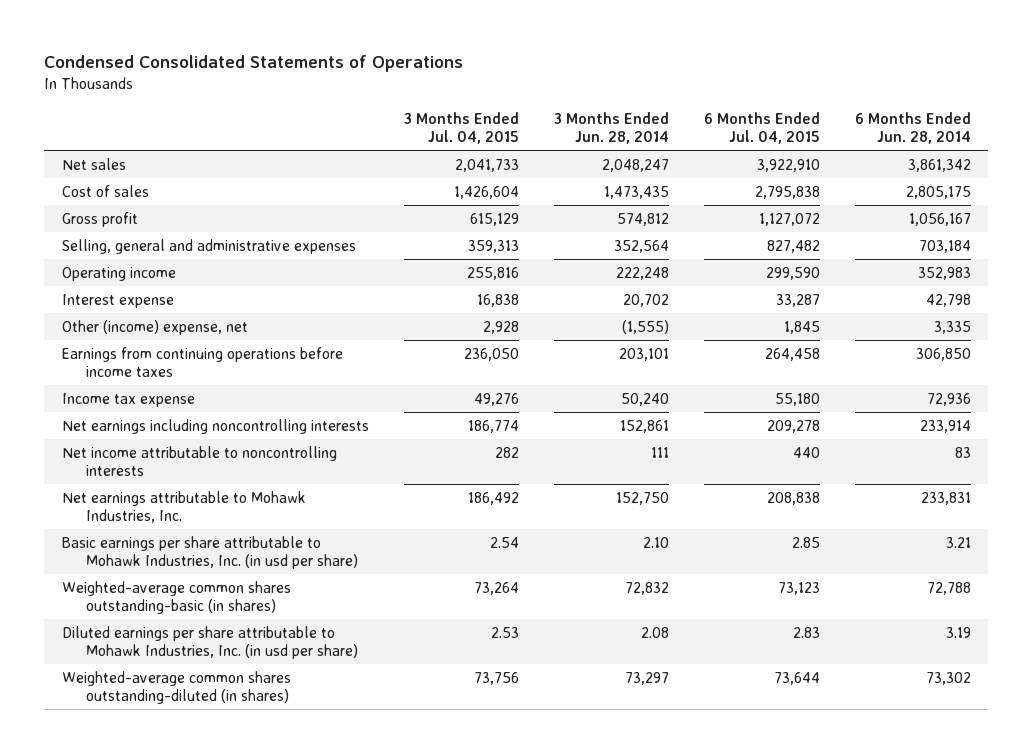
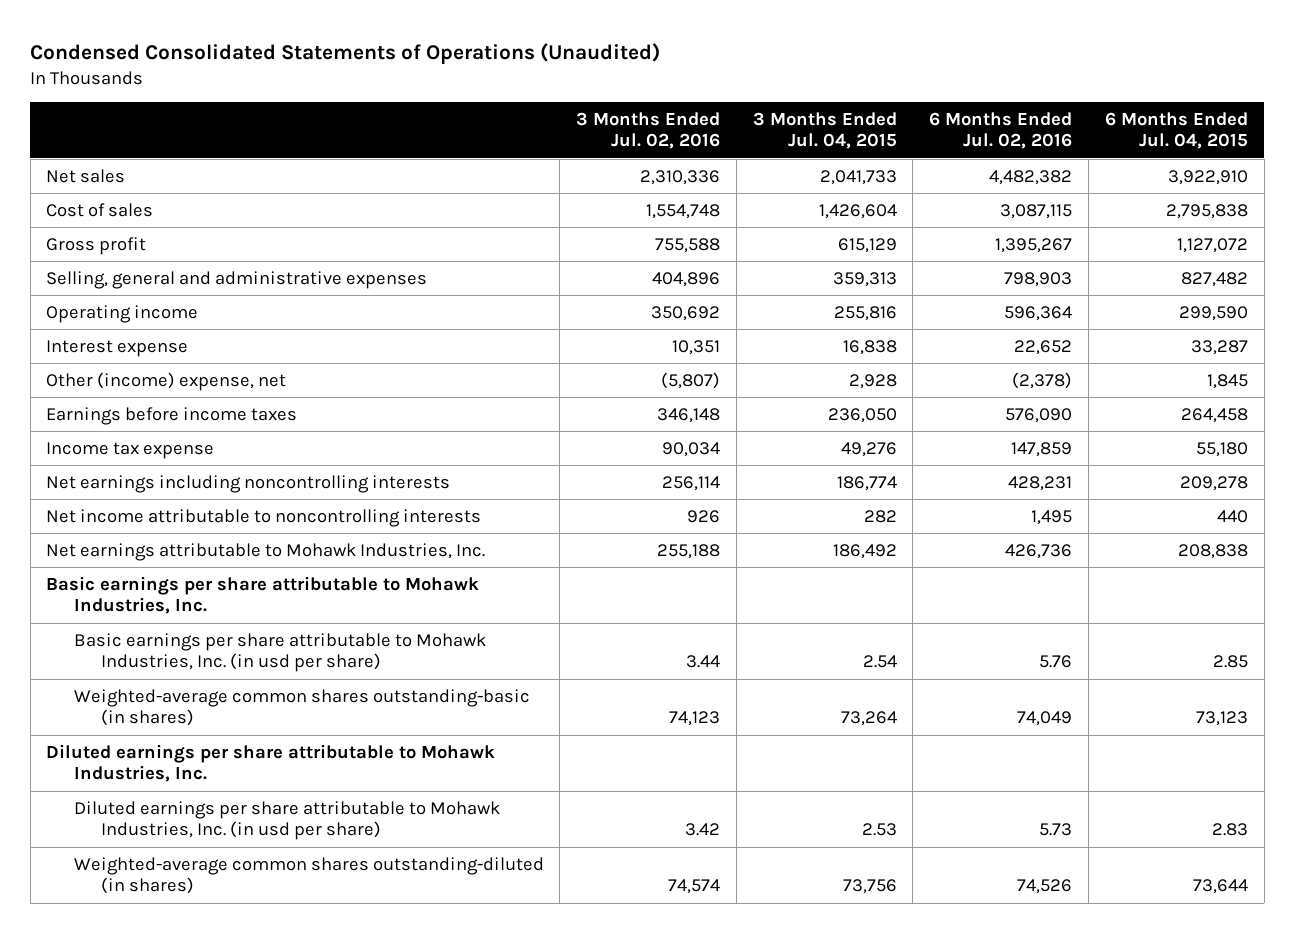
- Condensed Consolidated Statements of Operations
+ Condensed Consolidated Statements of Operations (Unaudited)
- | 3 Months Ended Jul. 04, 2015 | 3 Months Ended Jun. 28, 2014 | 6 Months Ended Jul. 04, 2015 | 6 Months Ended Jun. 28, 2014
+ | 3 Months Ended Jul. 02, 2016 | 3 Months Ended Jul. 04, 2015 | 6 Months Ended Jul. 02, 2016 | 6 Months Ended Jul. 04, 2015
- Earnings from continuing operations before income taxes | 236,050 | 203,101 | 264,458 | 306,850
+ Earnings before income taxes | 346,148 | 236,050 | 576,090 | 264,458
+ Basic earnings per share attributable to Mohawk Industries, Inc.
+ Diluted earnings per share attributable to Mohawk Industries, Inc.

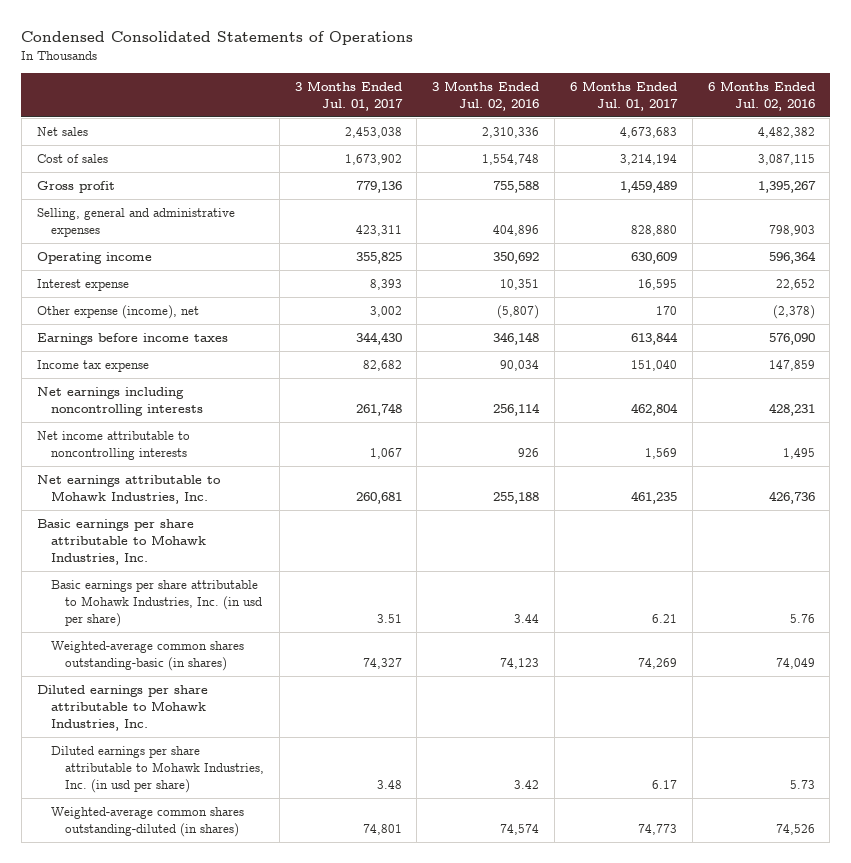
- Condensed Consolidated Statements of Operations (Unaudited)
+ Condensed Consolidated Statements of Operations
- | 3 Months Ended Jul. 02, 2016 | 3 Months Ended Jul. 04, 2015 | 6 Months Ended Jul. 02, 2016 | 6 Months Ended Jul. 04, 2015
+ | 3 Months Ended Jul. 01, 2017 | 3 Months Ended Jul. 02, 2016 | 6 Months Ended Jul. 01, 2017 | 6 Months Ended Jul. 02, 2016
- Other (income) expense, net | (5,807) | 2,928 | (2,378) | 1,845
+ Other expense (income), net | 3,002 | (5,807) | 170 | (2,378)

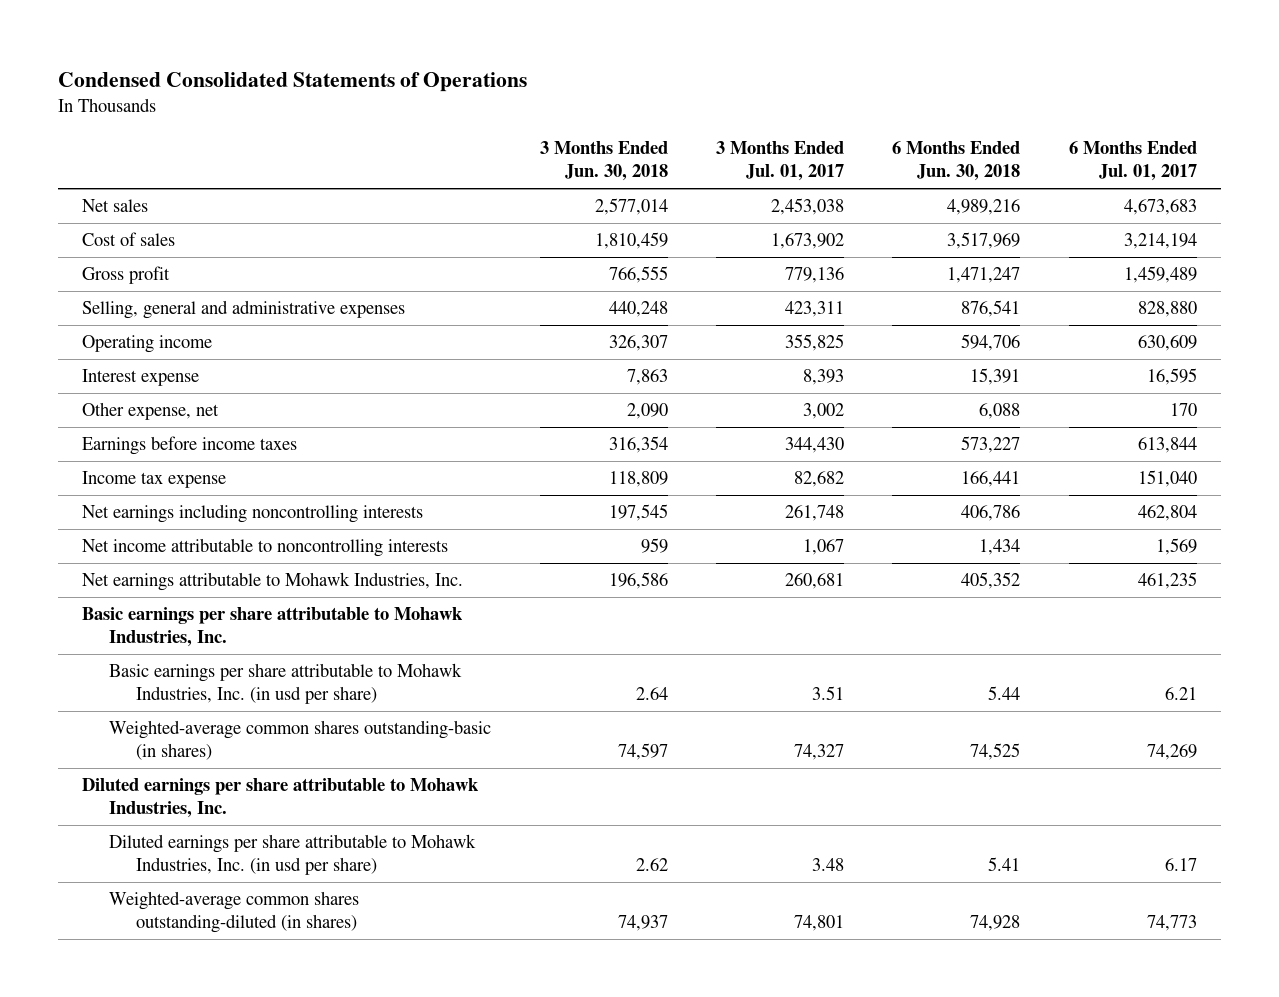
- | 3 Months Ended Jul. 01, 2017 | 3 Months Ended Jul. 02, 2016 | 6 Months Ended Jul. 01, 2017 | 6 Months Ended Jul. 02, 2016
+ | 3 Months Ended Jun. 30, 2018 | 3 Months Ended Jul. 01, 2017 | 6 Months Ended Jun. 30, 2018 | 6 Months Ended Jul. 01, 2017
- Other expense (income), net | 3,002 | (5,807) | 170 | (2,378)
+ Other expense, net | 2,090 | 3,002 | 6,088 | 170

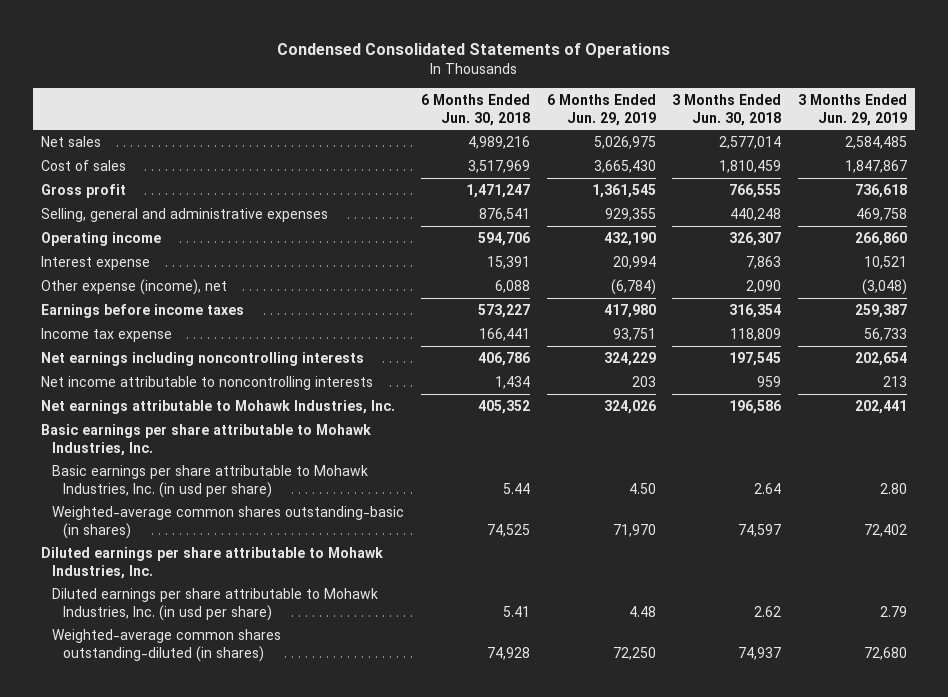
- | 3 Months Ended Jun. 30, 2018 | 3 Months Ended Jul. 01, 2017 | 6 Months Ended Jun. 30, 2018 | 6 Months Ended Jul. 01, 2017
+ | 6 Months Ended Jun. 30, 2018 | 6 Months Ended Jun. 29, 2019 | 3 Months Ended Jun. 30, 2018 | 3 Months Ended Jun. 29, 2019
- Other expense, net | 2,090 | 3,002 | 6,088 | 170
+ Other expense (income), net | 6,088 | (6,784) | 2,090 | (3,048)

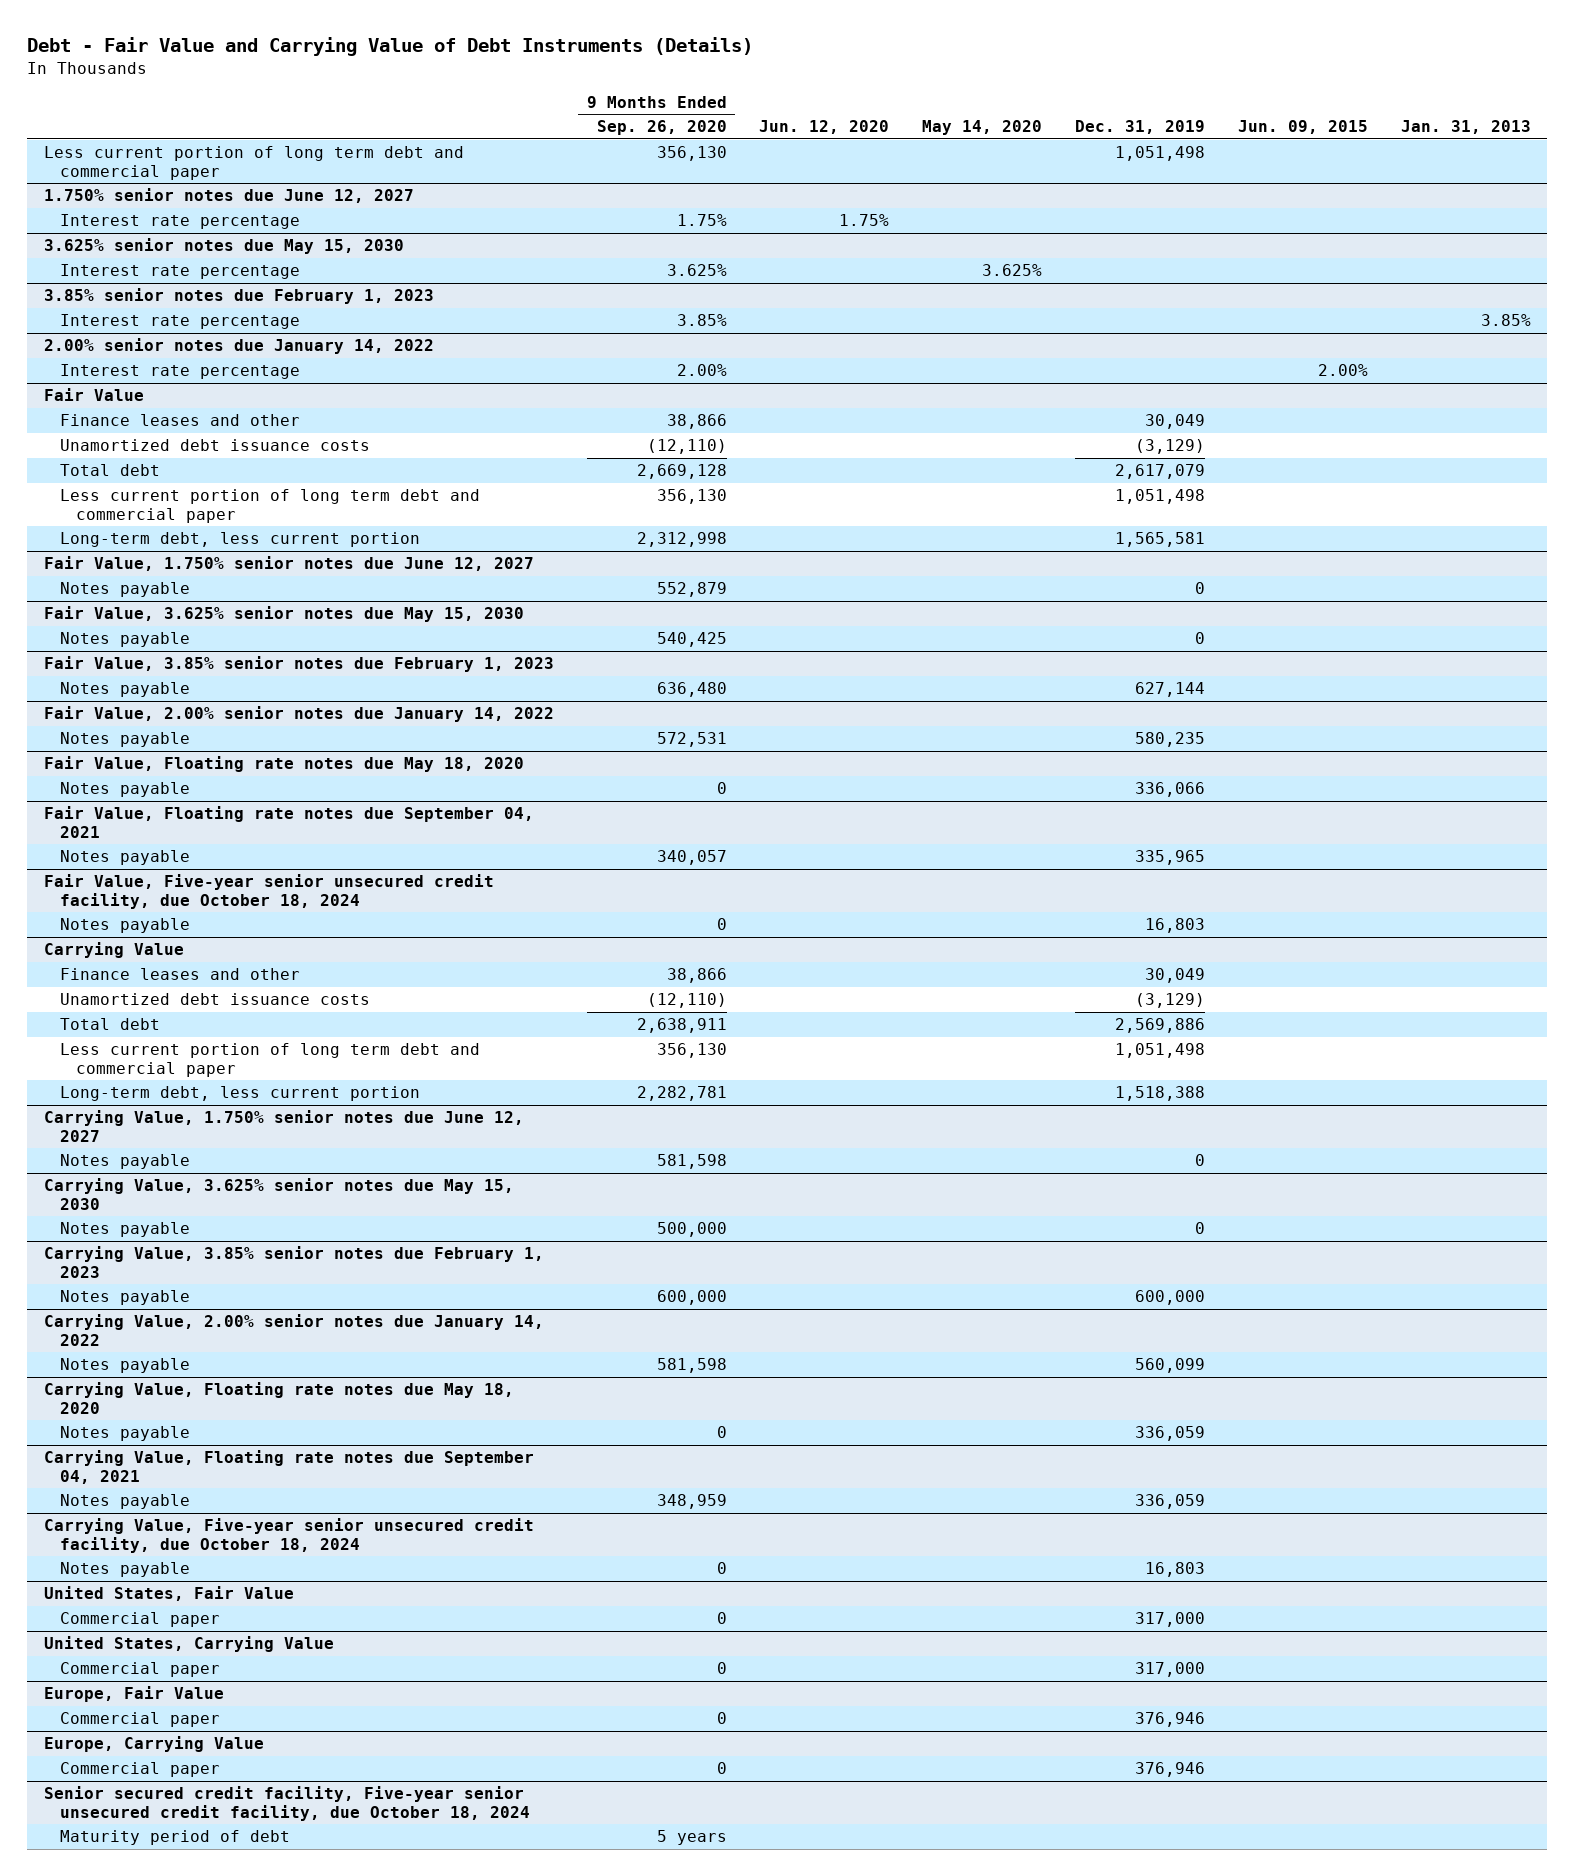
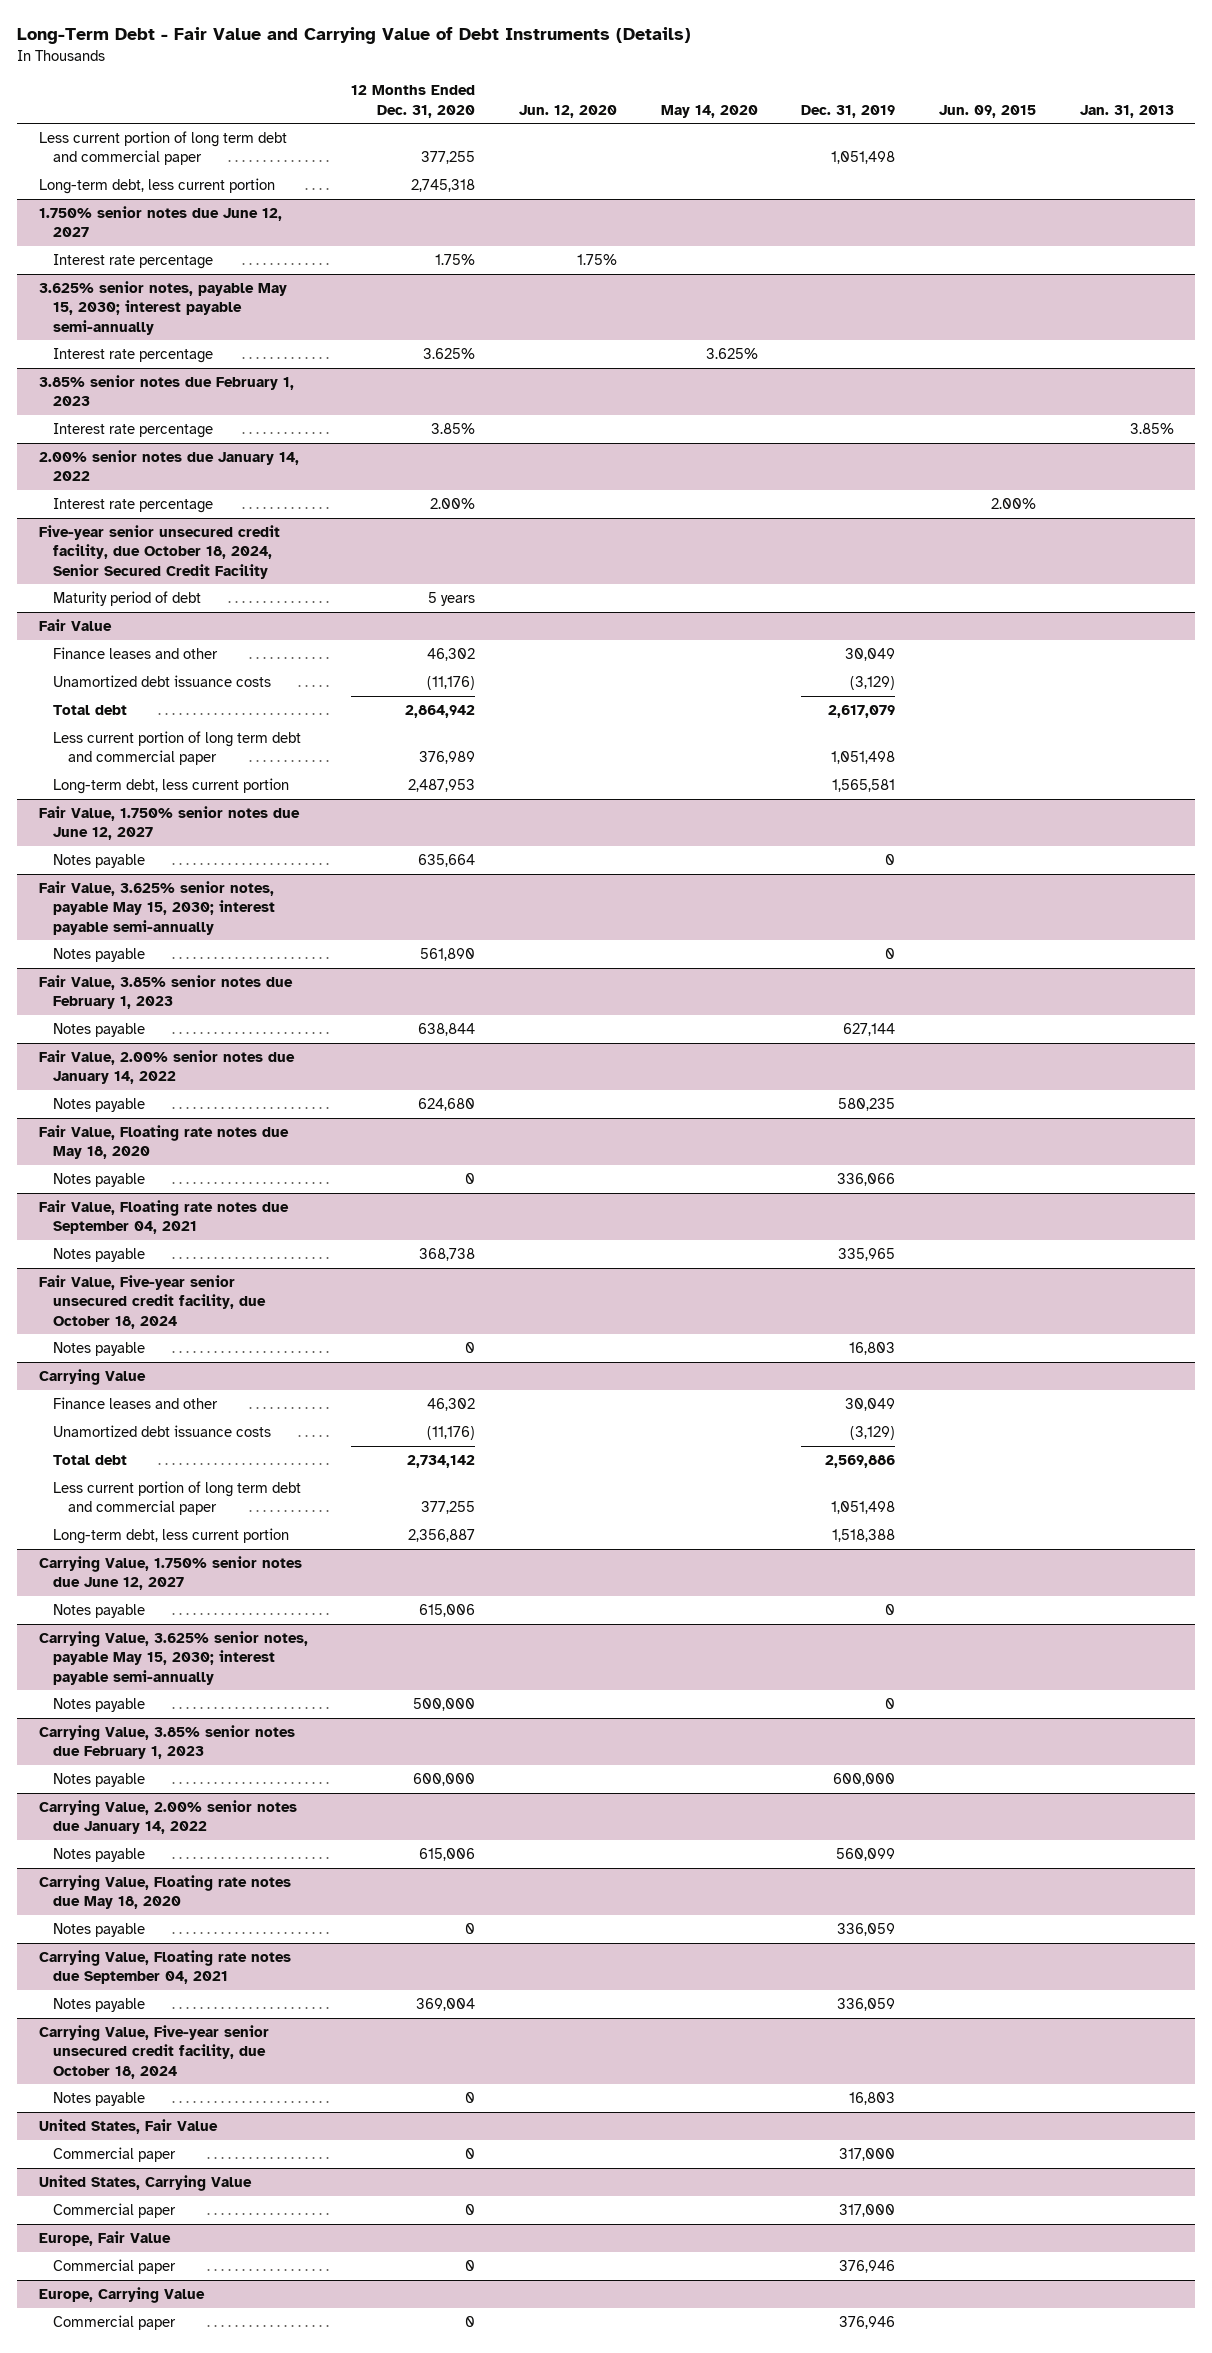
- Debt - Fair Value and Carrying Value of Debt Instruments (Details)
+ Long-Term Debt - Fair Value and Carrying Value of Debt Instruments (Details)
- | 9 Months Ended Sep. 26, 2020 | Jun. 12, 2020 | May 14, 2020 | Dec. 31, 2019 | Jun. 09, 2015 | Jan. 31, 2013
+ | 12 Months Ended Dec. 31, 2020 | Jun. 12, 2020 | May 14, 2020 | Dec. 31, 2019 | Jun. 09, 2015 | Jan. 31, 2013
+ Long-term debt, less current portion | 2,745,318 | | | | |
- 3.625% senior notes due May 15, 2030
+ 3.625% senior notes, payable May 15, 2030; interest payable semi-annually
+ Five-year senior unsecured credit facility, due October 18, 2024, Senior Secured Credit Facility
+ Maturity period of debt | 5 years | | | | |
- Fair Value, 3.625% senior notes due May 15, 2030
+ Fair Value, 3.625% senior notes, payable May 15, 2030; interest payable semi-annually
- Carrying Value, 3.625% senior notes due May 15, 2030
+ Carrying Value, 3.625% senior notes, payable May 15, 2030; interest payable semi-annually
- Senior secured credit facility, Five-year senior unsecured credit facility, due October 18, 2024
- Maturity period of debt | 5 years | | | | |

